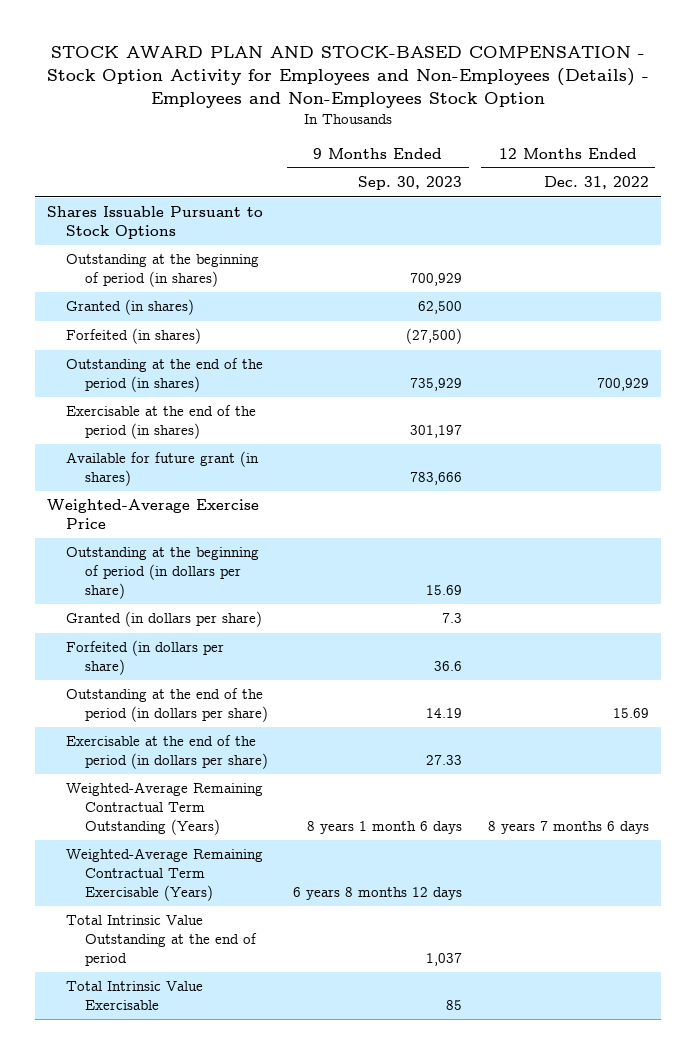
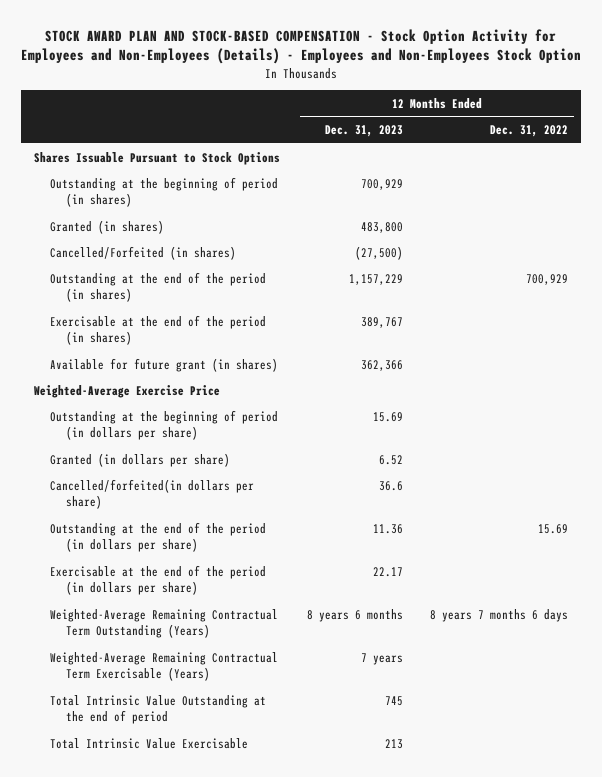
- | 9 Months Ended Sep. 30, 2023 | 12 Months Ended Dec. 31, 2022
+ | 12 Months Ended Dec. 31, 2023 | 12 Months Ended Dec. 31, 2022
- Forfeited (in shares) | (27,500) |
+ Cancelled/Forfeited (in shares) | (27,500) |
- Forfeited (in dollars per share) | 36.6 |
+ Cancelled/forfeited(in dollars per share) | 36.6 |

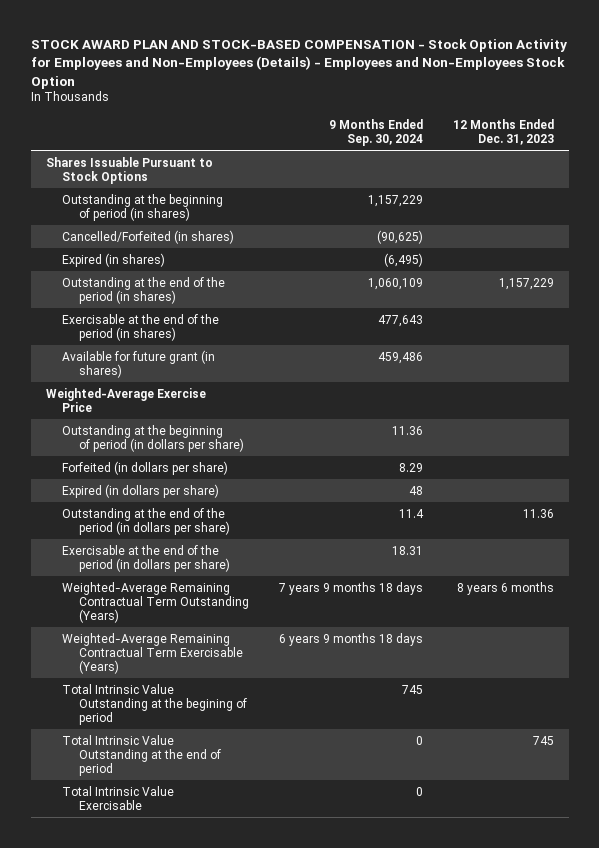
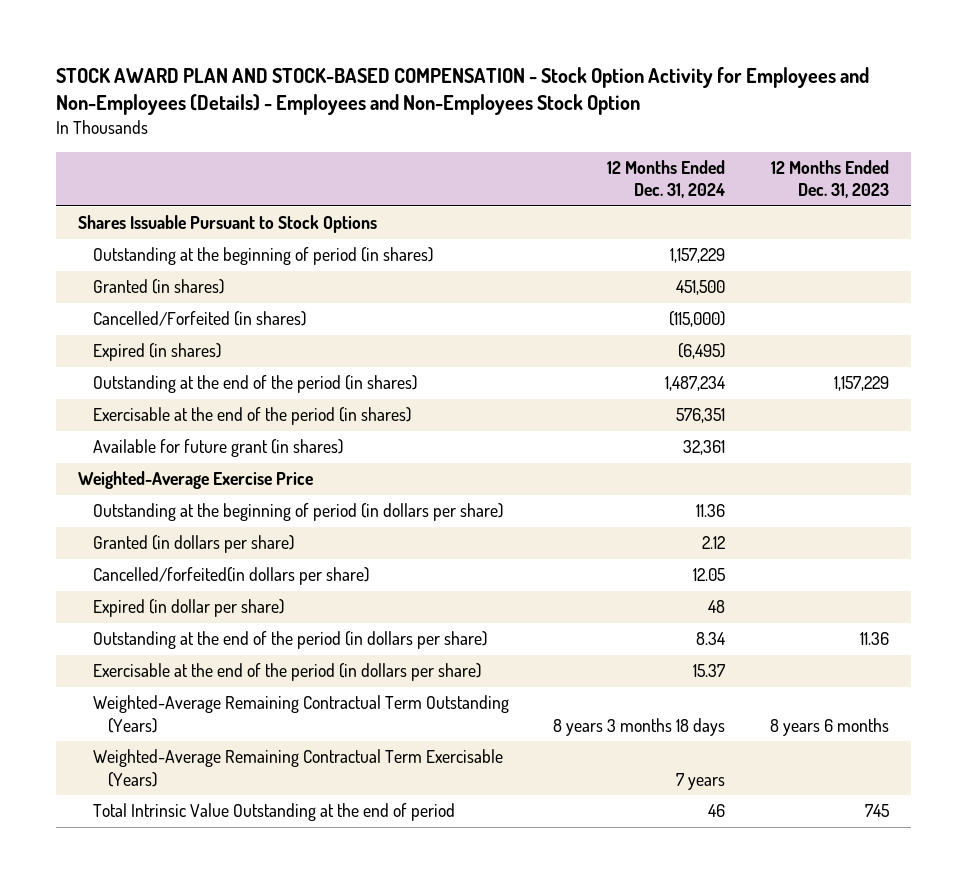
- | 9 Months Ended Sep. 30, 2024 | 12 Months Ended Dec. 31, 2023
+ | 12 Months Ended Dec. 31, 2024 | 12 Months Ended Dec. 31, 2023
+ Granted (in shares) | 451,500 |
- Forfeited (in dollars per share) | 8.29 |
- Expired (in dollars per share) | 48 |
+ Granted (in dollars per share) | 2.12 |
+ Cancelled/forfeited(in dollars per share) | 12.05 |
+ Expired (in dollar per share) | 48 |
- Total Intrinsic Value Outstanding at the begining of period | 745 |
- Total Intrinsic Value Exercisable | 0 |

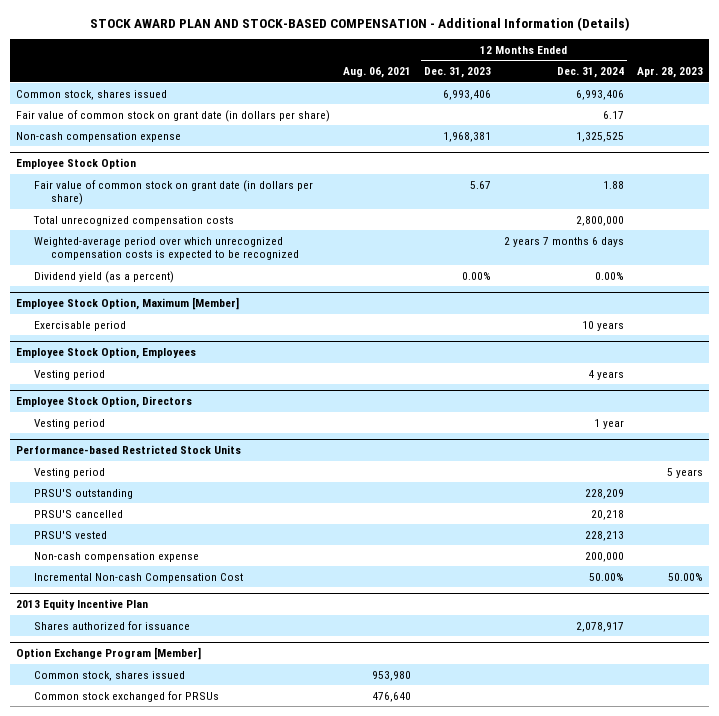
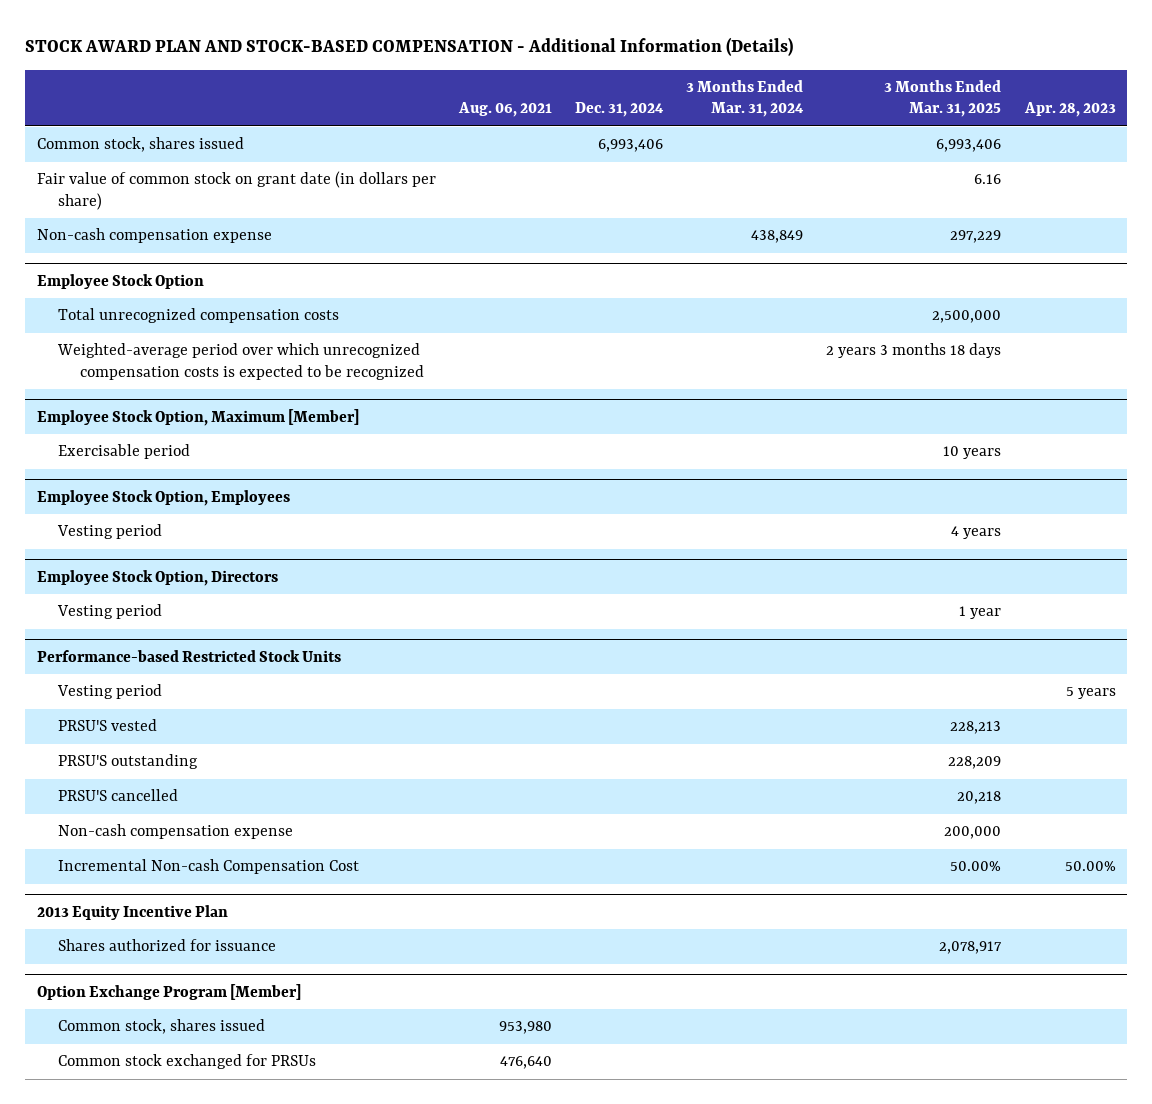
- | Aug. 06, 2021 | 12 Months Ended Dec. 31, 2023 | 12 Months Ended Dec. 31, 2024 | Apr. 28, 2023
+ | Aug. 06, 2021 | Dec. 31, 2024 | 3 Months Ended Mar. 31, 2024 | 3 Months Ended Mar. 31, 2025 | Apr. 28, 2023
@ Employee Stock Option
- Fair value of common stock on grant date (in dollars per share) | | 5.67 | 1.88 |
- Dividend yield (as a percent) | | 0.00% | 0.00% |
@ Performance-based Restricted Stock Units
moved up: PRSU'S vested | | | | 228,213 |

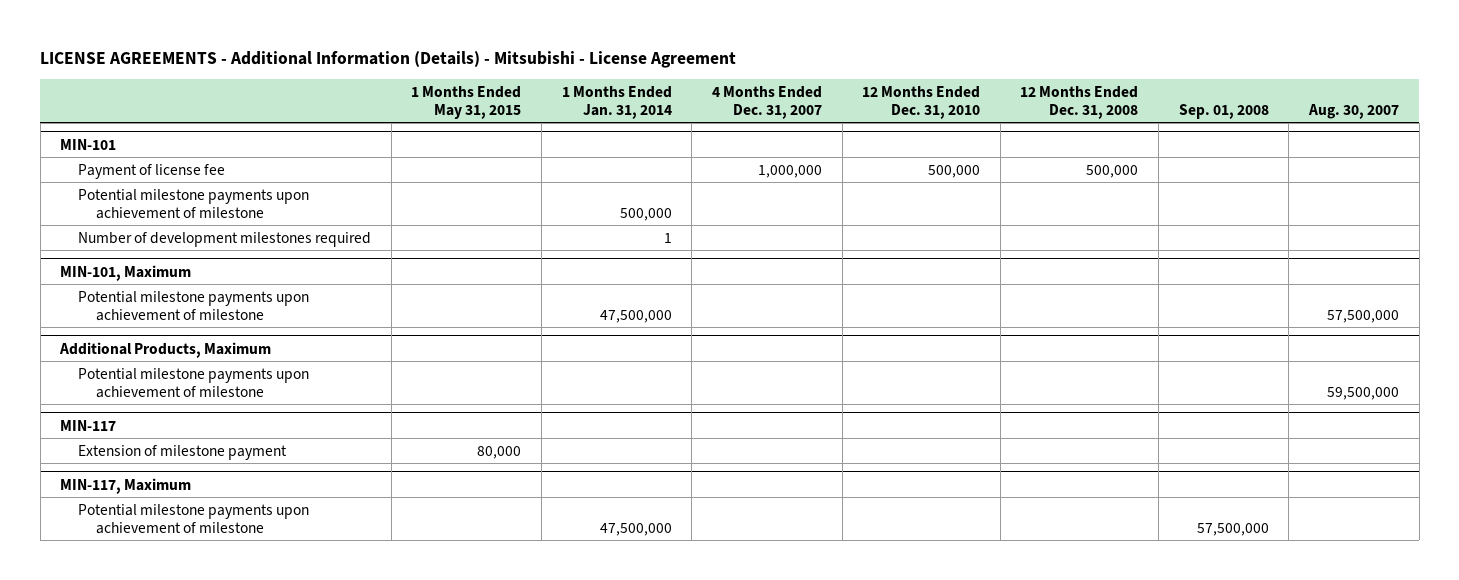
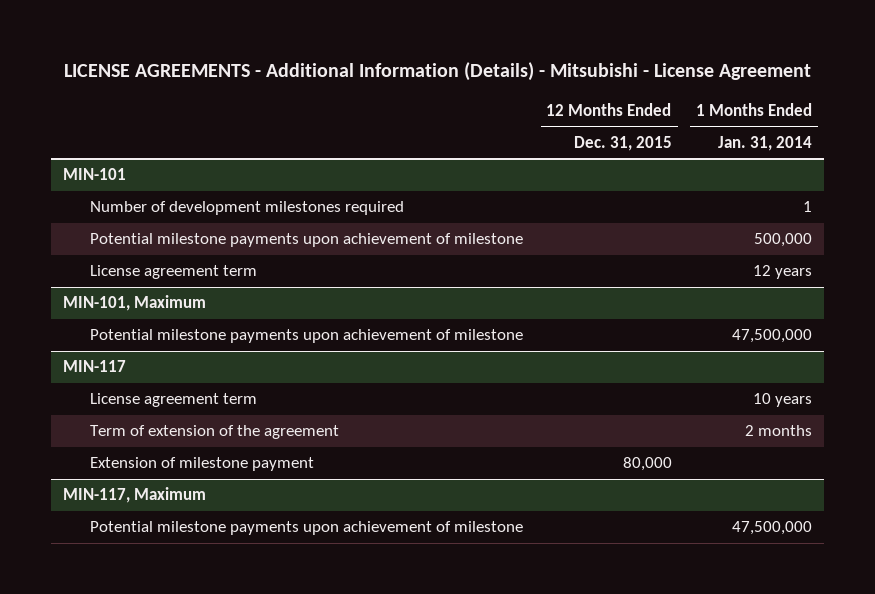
- | 1 Months Ended May 31, 2015 | 1 Months Ended Jan. 31, 2014 | 4 Months Ended Dec. 31, 2007 | 12 Months Ended Dec. 31, 2010 | 12 Months Ended Dec. 31, 2008 | Sep. 01, 2008 | Aug. 30, 2007
+ | 12 Months Ended Dec. 31, 2015 | 1 Months Ended Jan. 31, 2014
@ MIN-101
- Payment of license fee | | | 1,000,000 | 500,000 | 500,000 | |
moved down: Potential milestone payments upon achievement of milestone | | 500,000
+ License agreement term | | 12 years
- Additional Products, Maximum
- Potential milestone payments upon achievement of milestone | | | | | | | 59,500,000
@ MIN-117
+ License agreement term | | 10 years
+ Term of extension of the agreement | | 2 months

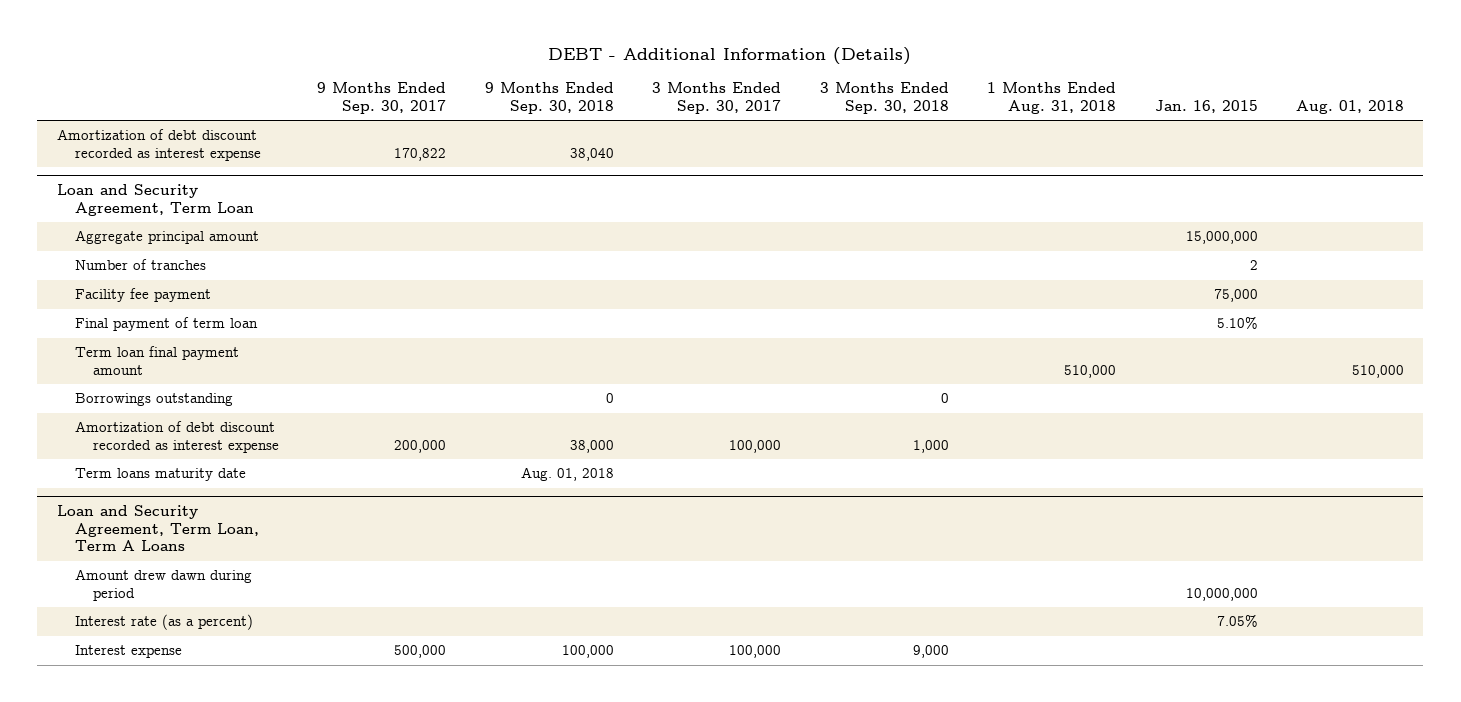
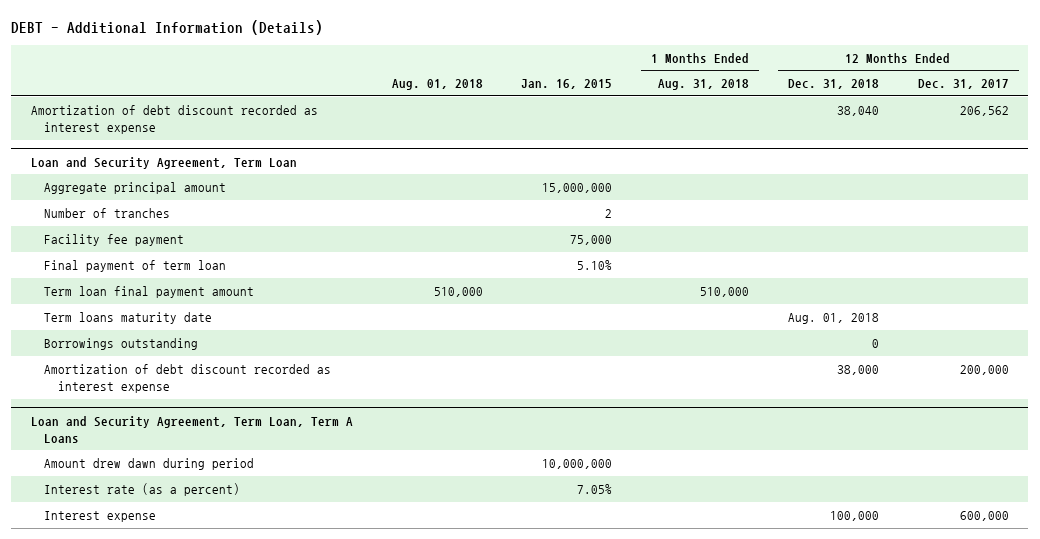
- | 9 Months Ended Sep. 30, 2017 | 9 Months Ended Sep. 30, 2018 | 3 Months Ended Sep. 30, 2017 | 3 Months Ended Sep. 30, 2018 | 1 Months Ended Aug. 31, 2018 | Jan. 16, 2015 | Aug. 01, 2018
+ | Aug. 01, 2018 | Jan. 16, 2015 | 1 Months Ended Aug. 31, 2018 | 12 Months Ended Dec. 31, 2018 | 12 Months Ended Dec. 31, 2017
@ Loan and Security Agreement, Term Loan
moved up: Term loans maturity date | | | | Aug. 01, 2018 |

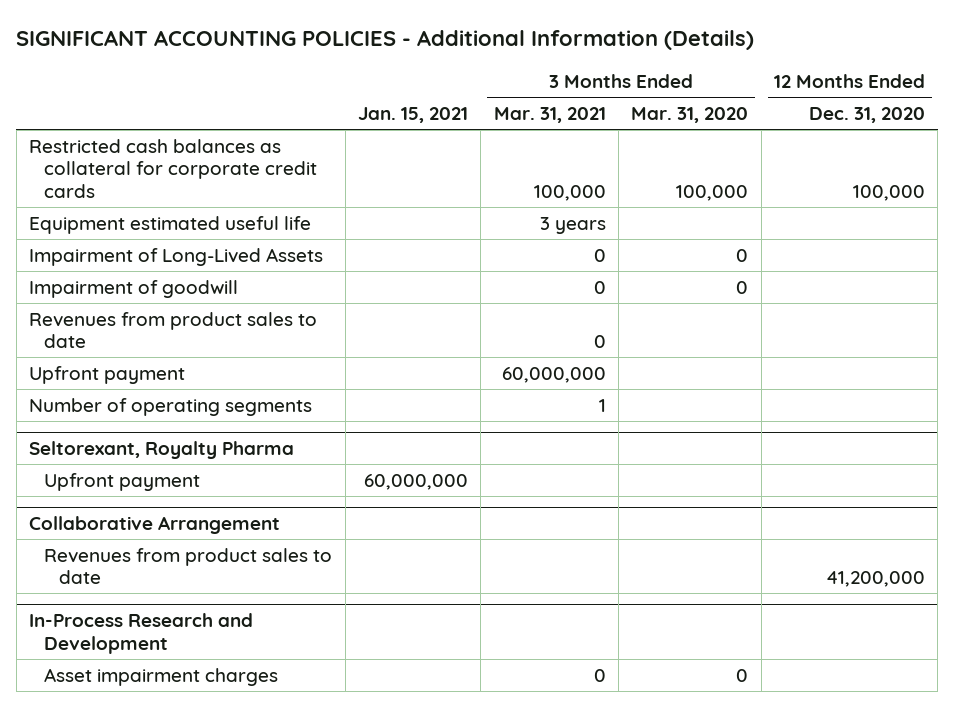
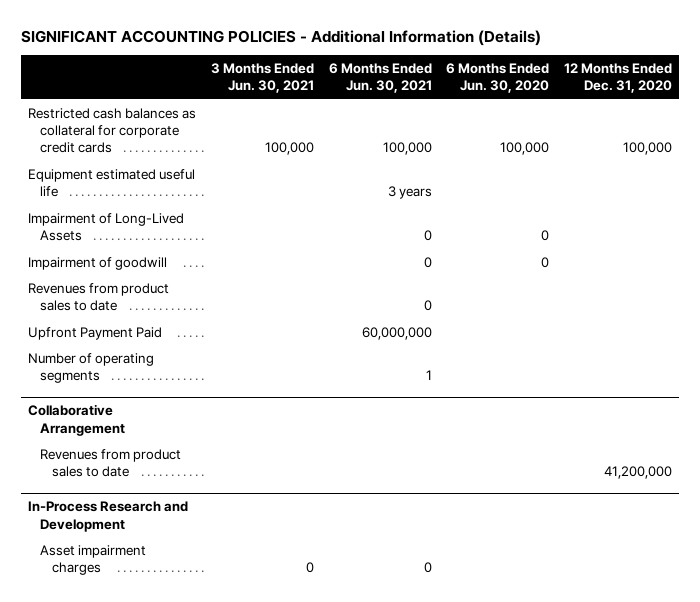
- | Jan. 15, 2021 | 3 Months Ended Mar. 31, 2021 | 3 Months Ended Mar. 31, 2020 | 12 Months Ended Dec. 31, 2020
+ | 3 Months Ended Jun. 30, 2021 | 6 Months Ended Jun. 30, 2021 | 6 Months Ended Jun. 30, 2020 | 12 Months Ended Dec. 31, 2020
- Upfront payment | | 60,000,000 | |
+ Upfront Payment Paid | | 60,000,000 | |
- Seltorexant, Royalty Pharma
- Upfront payment | 60,000,000 | | |

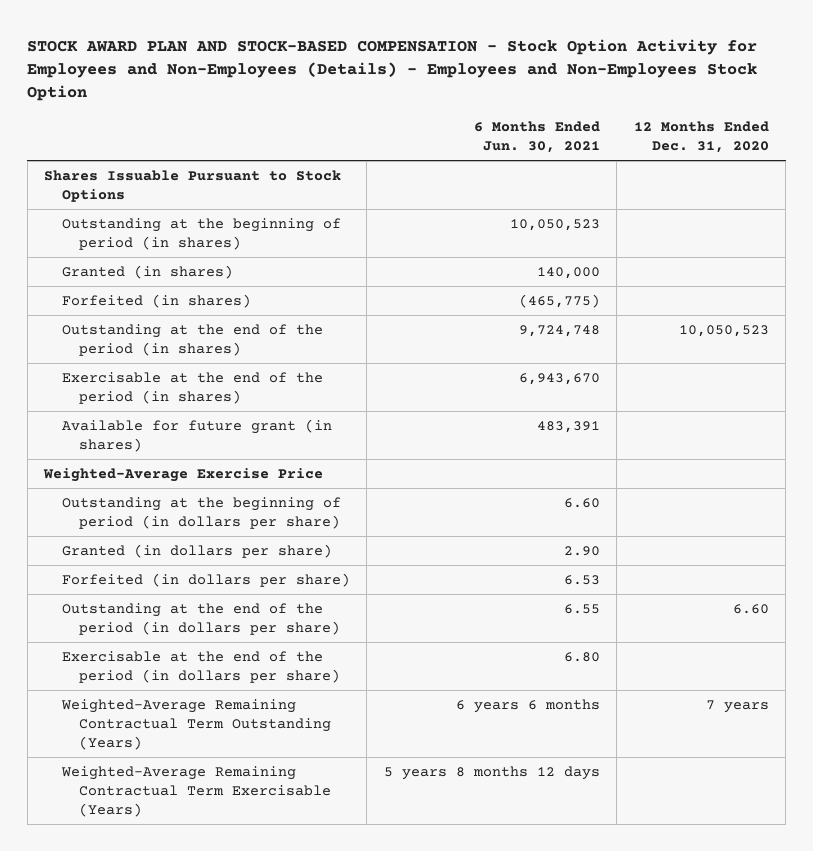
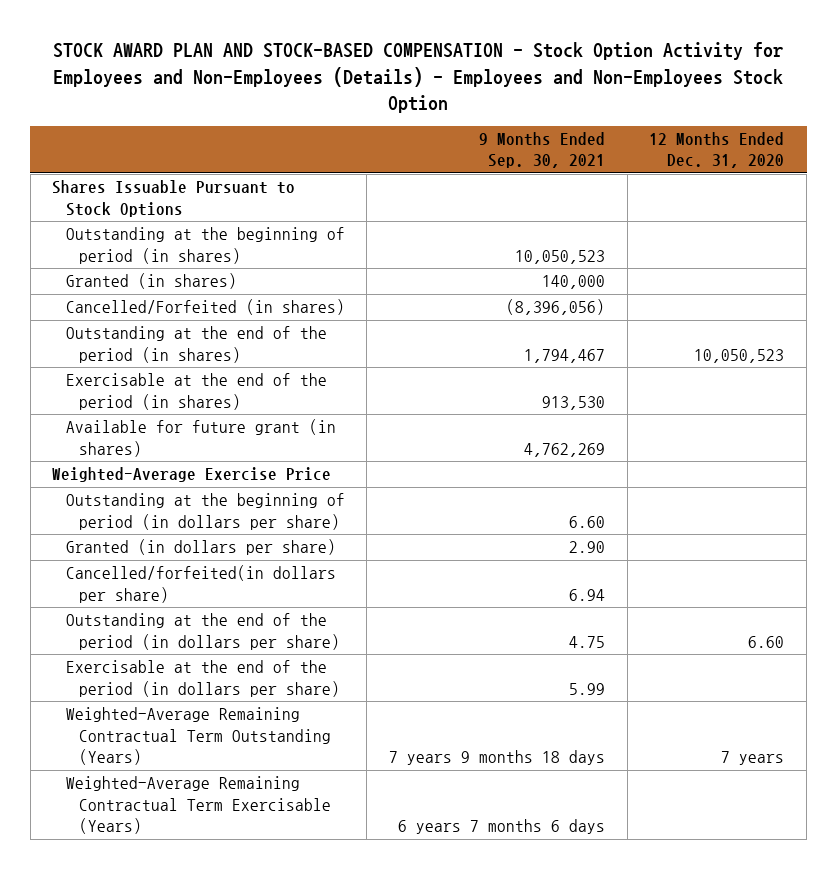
- | 6 Months Ended Jun. 30, 2021 | 12 Months Ended Dec. 31, 2020
+ | 9 Months Ended Sep. 30, 2021 | 12 Months Ended Dec. 31, 2020
- Forfeited (in shares) | (465,775) |
+ Cancelled/Forfeited (in shares) | (8,396,056) |
- Forfeited (in dollars per share) | 6.53 |
+ Cancelled/forfeited(in dollars per share) | 6.94 |

